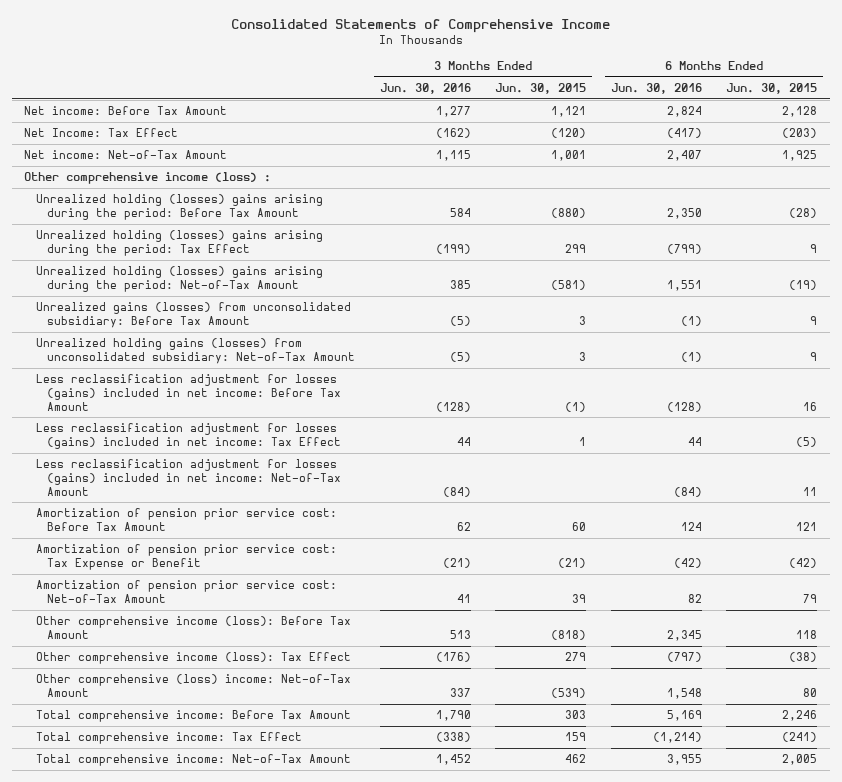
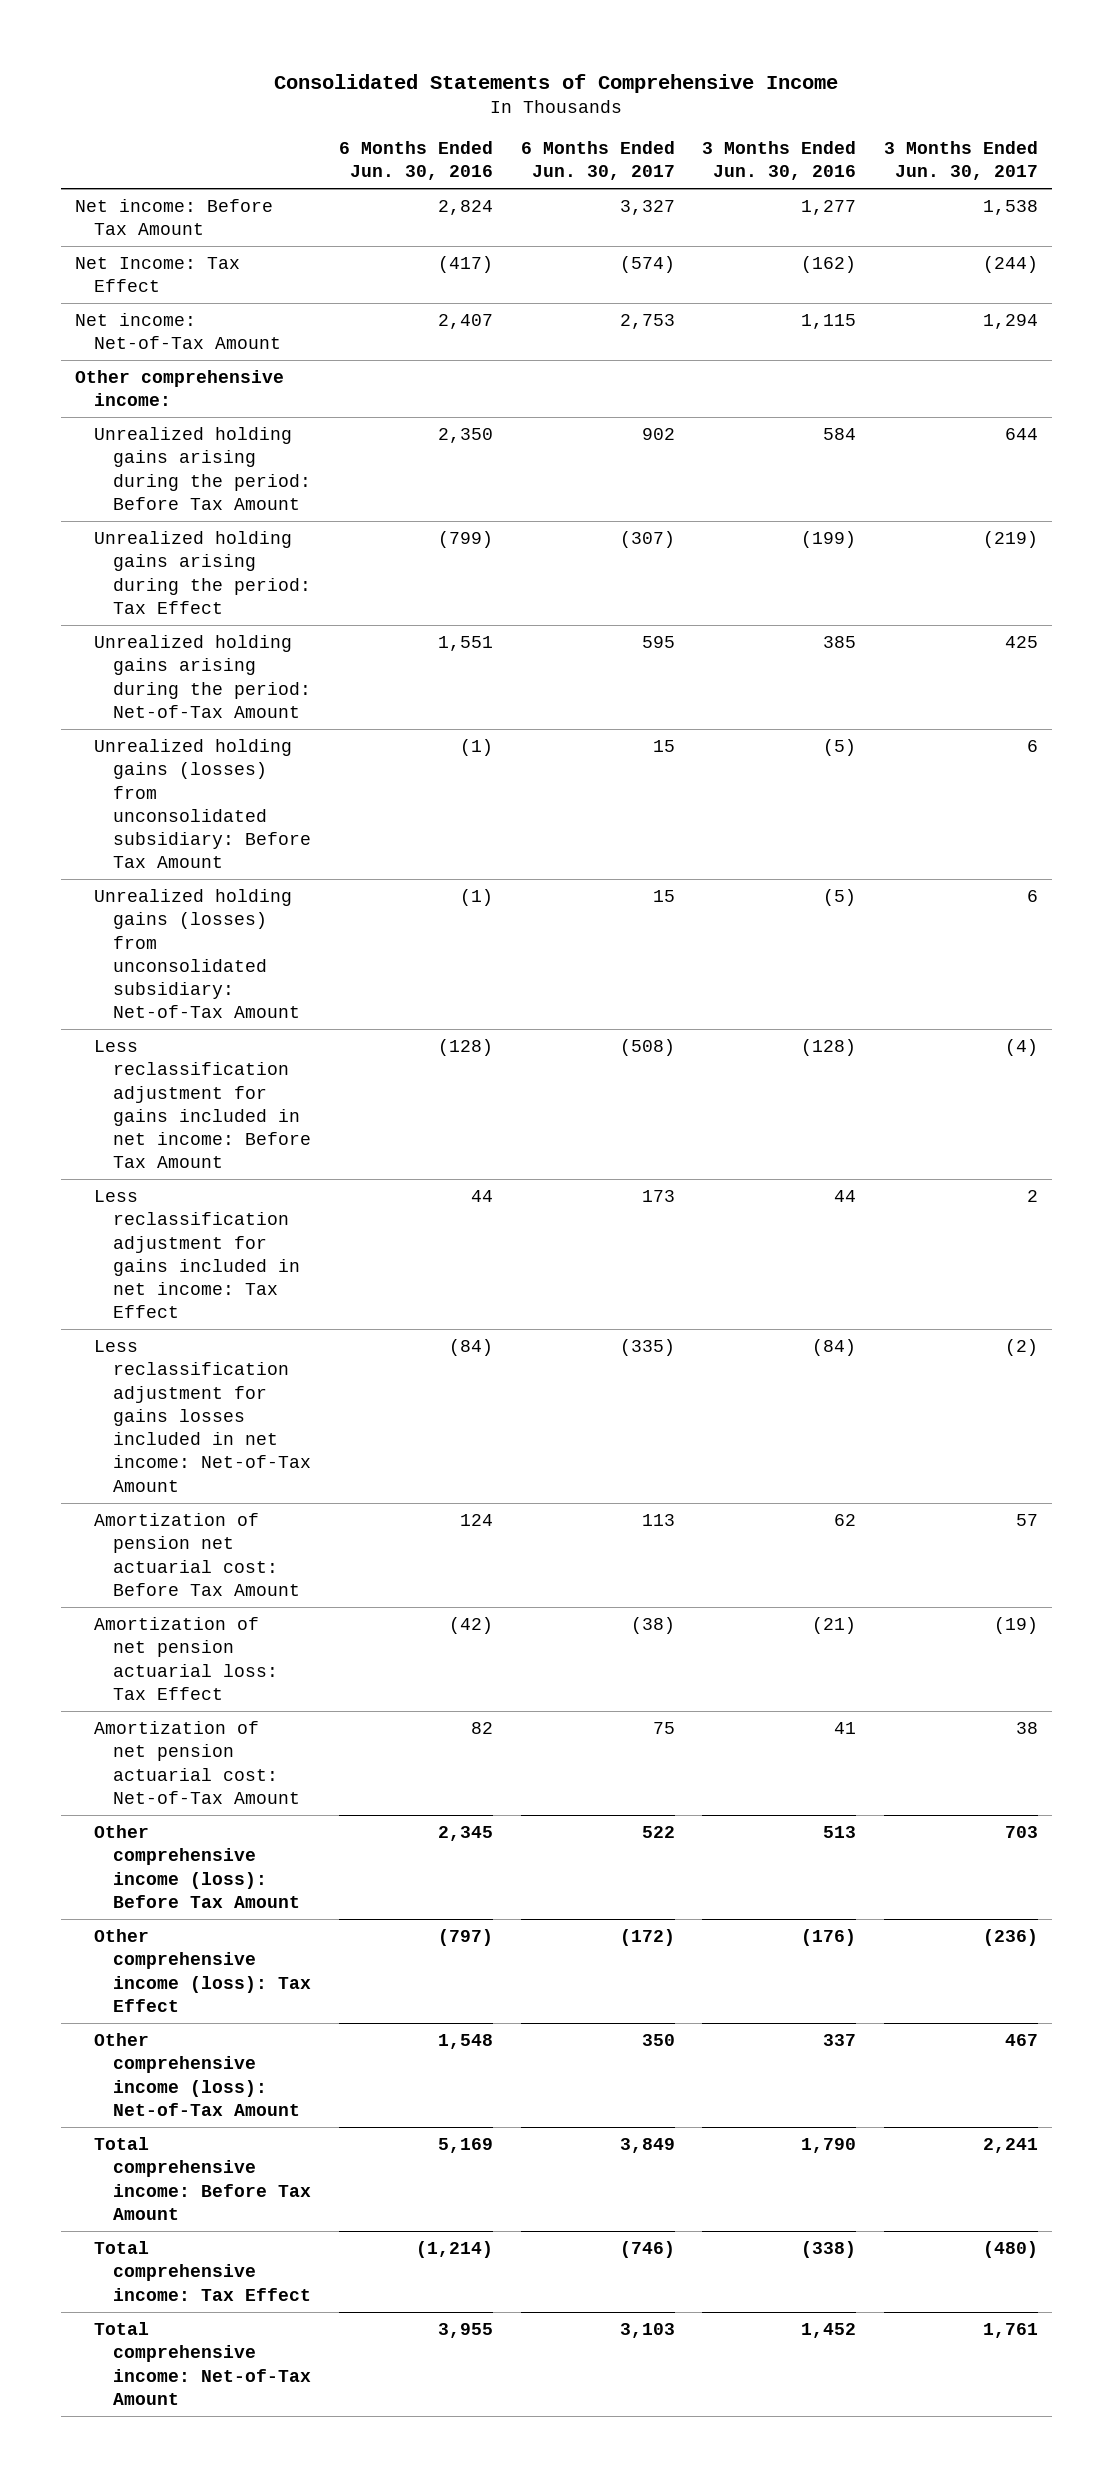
- | 3 Months Ended Jun. 30, 2016 | 3 Months Ended Jun. 30, 2015 | 6 Months Ended Jun. 30, 2016 | 6 Months Ended Jun. 30, 2015
+ | 6 Months Ended Jun. 30, 2016 | 6 Months Ended Jun. 30, 2017 | 3 Months Ended Jun. 30, 2016 | 3 Months Ended Jun. 30, 2017
- Other comprehensive income (loss) :
- Unrealized holding (losses) gains arising during the period: Before Tax Amount | 584 | (880) | 2,350 | (28)
- Unrealized holding (losses) gains arising during the period: Tax Effect | (199) | 299 | (799) | 9
- Unrealized holding (losses) gains arising during the period: Net-of-Tax Amount | 385 | (581) | 1,551 | (19)
- Unrealized gains (losses) from unconsolidated subsidiary: Before Tax Amount | (5) | 3 | (1) | 9
+ Other comprehensive income:
+ Unrealized holding gains arising during the period: Before Tax Amount | 2,350 | 902 | 584 | 644
+ Unrealized holding gains arising during the period: Tax Effect | (799) | (307) | (199) | (219)
+ Unrealized holding gains arising during the period: Net-of-Tax Amount | 1,551 | 595 | 385 | 425
+ Unrealized holding gains (losses) from unconsolidated subsidiary: Before Tax Amount | (1) | 15 | (5) | 6
- Less reclassification adjustment for losses (gains) included in net income: Before Tax Amount | (128) | (1) | (128) | 16
- Less reclassification adjustment for losses (gains) included in net income: Tax Effect | 44 | 1 | 44 | (5)
- Less reclassification adjustment for losses (gains) included in net income: Net-of-Tax Amount | (84) | | (84) | 11
- Amortization of pension prior service cost: Before Tax Amount | 62 | 60 | 124 | 121
- Amortization of pension prior service cost: Tax Expense or Benefit | (21) | (21) | (42) | (42)
- Amortization of pension prior service cost: Net-of-Tax Amount | 41 | 39 | 82 | 79
+ Less reclassification adjustment for gains included in net income: Before Tax Amount | (128) | (508) | (128) | (4)
+ Less reclassification adjustment for gains included in net income: Tax Effect | 44 | 173 | 44 | 2
+ Less reclassification adjustment for gains losses included in net income: Net-of-Tax Amount | (84) | (335) | (84) | (2)
+ Amortization of pension net actuarial cost: Before Tax Amount | 124 | 113 | 62 | 57
+ Amortization of net pension actuarial loss: Tax Effect | (42) | (38) | (21) | (19)
+ Amortization of net pension actuarial cost: Net-of-Tax Amount | 82 | 75 | 41 | 38
- Other comprehensive (loss) income: Net-of-Tax Amount | 337 | (539) | 1,548 | 80
+ Other comprehensive income (loss): Net-of-Tax Amount | 1,548 | 350 | 337 | 467

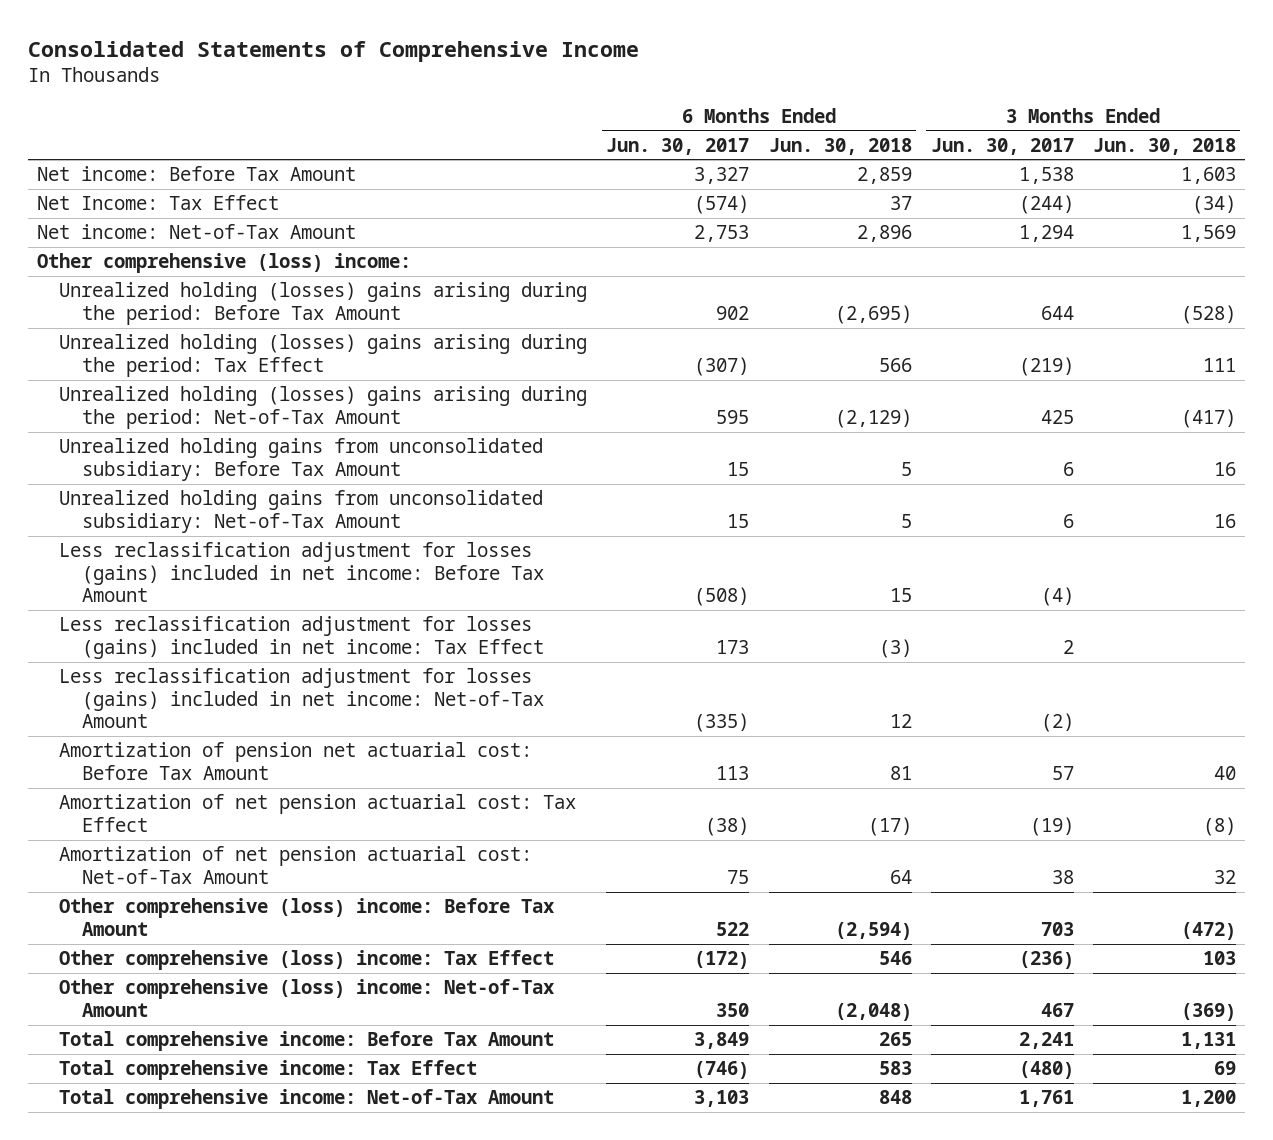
- | 6 Months Ended Jun. 30, 2016 | 6 Months Ended Jun. 30, 2017 | 3 Months Ended Jun. 30, 2016 | 3 Months Ended Jun. 30, 2017
+ | 6 Months Ended Jun. 30, 2017 | 6 Months Ended Jun. 30, 2018 | 3 Months Ended Jun. 30, 2017 | 3 Months Ended Jun. 30, 2018
- Other comprehensive income:
- Unrealized holding gains arising during the period: Before Tax Amount | 2,350 | 902 | 584 | 644
- Unrealized holding gains arising during the period: Tax Effect | (799) | (307) | (199) | (219)
- Unrealized holding gains arising during the period: Net-of-Tax Amount | 1,551 | 595 | 385 | 425
- Unrealized holding gains (losses) from unconsolidated subsidiary: Before Tax Amount | (1) | 15 | (5) | 6
- Unrealized holding gains (losses) from unconsolidated subsidiary: Net-of-Tax Amount | (1) | 15 | (5) | 6
- Less reclassification adjustment for gains included in net income: Before Tax Amount | (128) | (508) | (128) | (4)
- Less reclassification adjustment for gains included in net income: Tax Effect | 44 | 173 | 44 | 2
- Less reclassification adjustment for gains losses included in net income: Net-of-Tax Amount | (84) | (335) | (84) | (2)
+ Other comprehensive (loss) income:
+ Unrealized holding (losses) gains arising during the period: Before Tax Amount | 902 | (2,695) | 644 | (528)
+ Unrealized holding (losses) gains arising during the period: Tax Effect | (307) | 566 | (219) | 111
+ Unrealized holding (losses) gains arising during the period: Net-of-Tax Amount | 595 | (2,129) | 425 | (417)
+ Unrealized holding gains from unconsolidated subsidiary: Before Tax Amount | 15 | 5 | 6 | 16
+ Unrealized holding gains from unconsolidated subsidiary: Net-of-Tax Amount | 15 | 5 | 6 | 16
+ Less reclassification adjustment for losses (gains) included in net income: Before Tax Amount | (508) | 15 | (4) |
+ Less reclassification adjustment for losses (gains) included in net income: Tax Effect | 173 | (3) | 2 |
+ Less reclassification adjustment for losses (gains) included in net income: Net-of-Tax Amount | (335) | 12 | (2) |
- Amortization of net pension actuarial loss: Tax Effect | (42) | (38) | (21) | (19)
+ Amortization of net pension actuarial cost: Tax Effect | (38) | (17) | (19) | (8)
- Other comprehensive income (loss): Before Tax Amount | 2,345 | 522 | 513 | 703
- Other comprehensive income (loss): Tax Effect | (797) | (172) | (176) | (236)
- Other comprehensive income (loss): Net-of-Tax Amount | 1,548 | 350 | 337 | 467
+ Other comprehensive (loss) income: Before Tax Amount | 522 | (2,594) | 703 | (472)
+ Other comprehensive (loss) income: Tax Effect | (172) | 546 | (236) | 103
+ Other comprehensive (loss) income: Net-of-Tax Amount | 350 | (2,048) | 467 | (369)

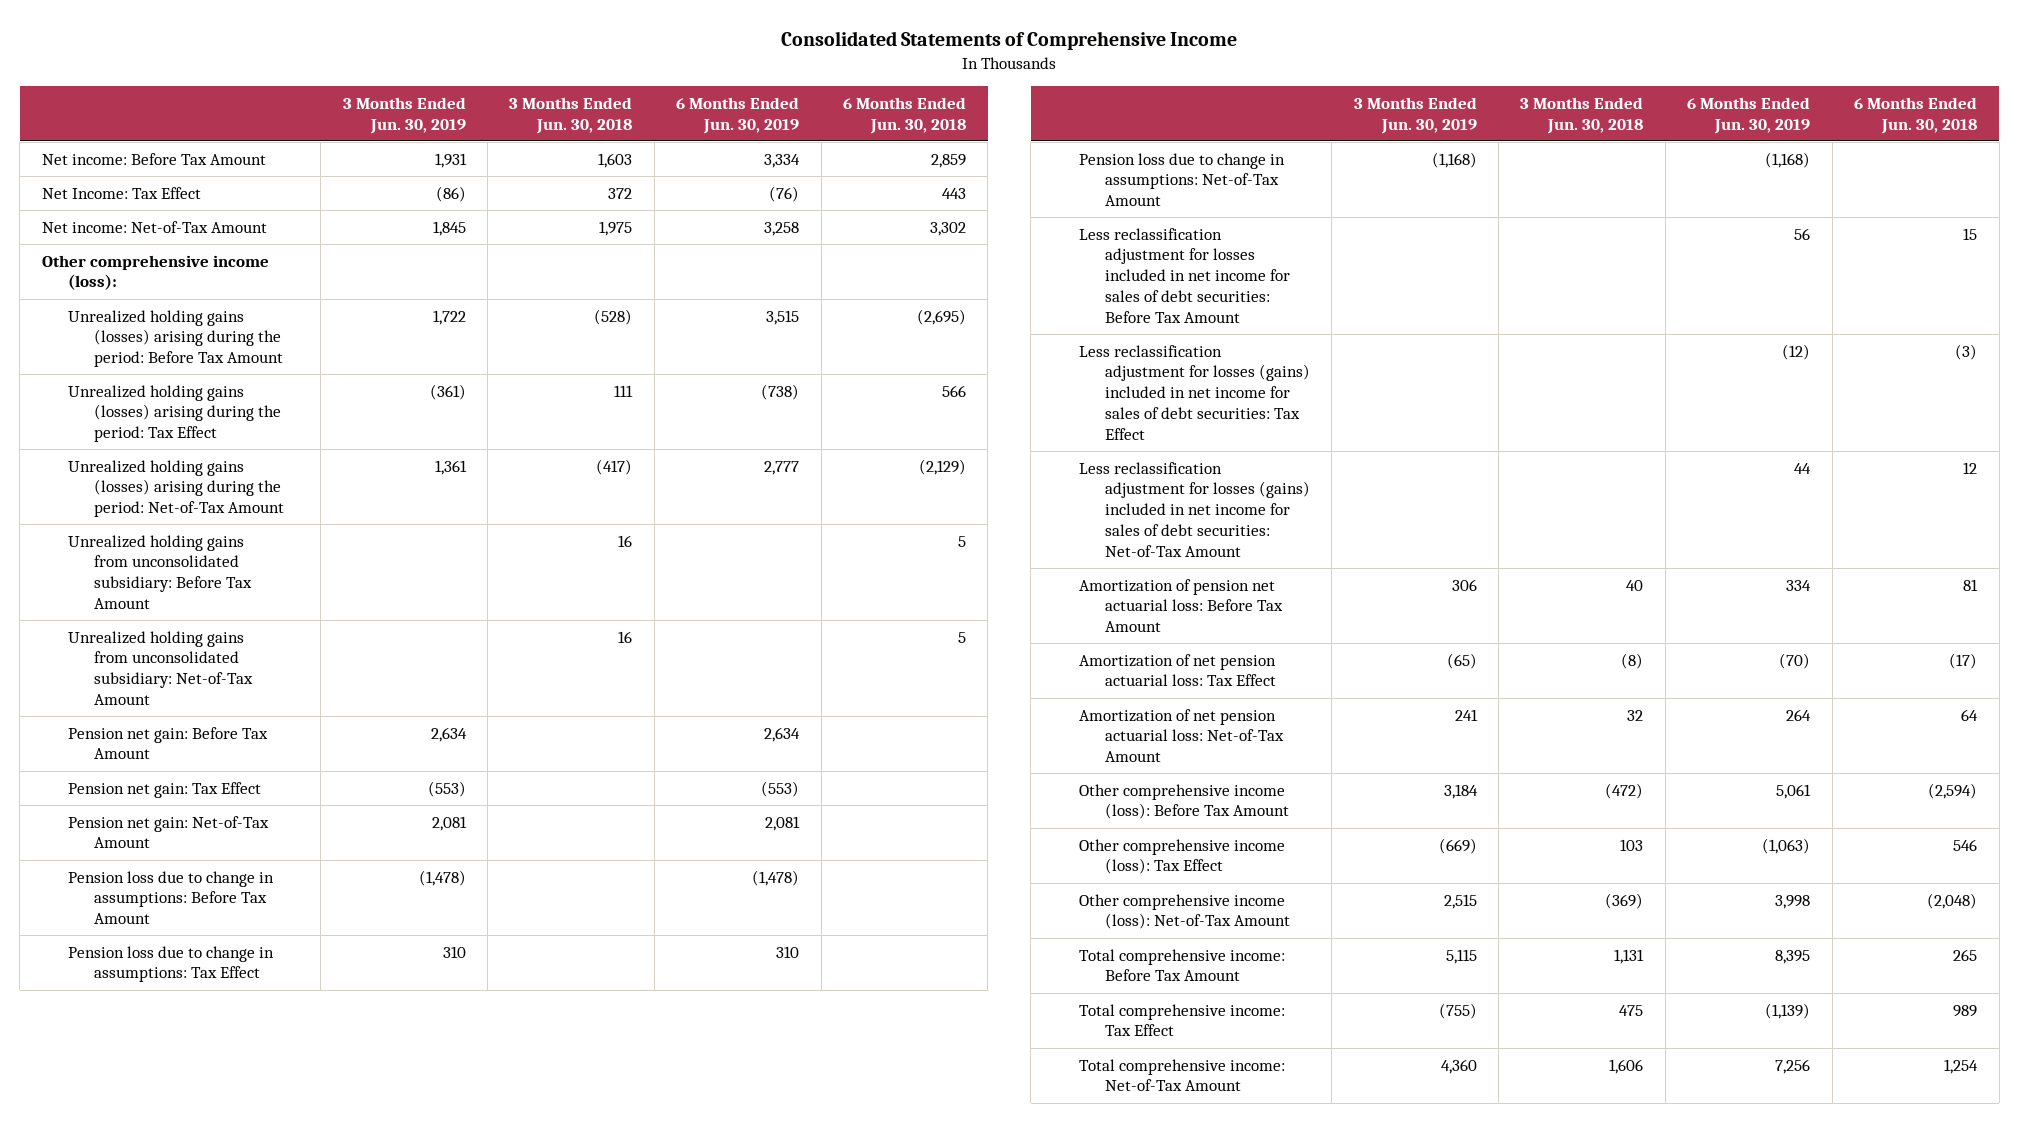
- | 6 Months Ended Jun. 30, 2017 | 6 Months Ended Jun. 30, 2018 | 3 Months Ended Jun. 30, 2017 | 3 Months Ended Jun. 30, 2018
+ | 3 Months Ended Jun. 30, 2019 | 3 Months Ended Jun. 30, 2018 | 6 Months Ended Jun. 30, 2019 | 6 Months Ended Jun. 30, 2018
- Net Income: Tax Effect | (574) | 37 | (244) | (34)
- Net income: Net-of-Tax Amount | 2,753 | 2,896 | 1,294 | 1,569
- Other comprehensive (loss) income:
- Unrealized holding (losses) gains arising during the period: Before Tax Amount | 902 | (2,695) | 644 | (528)
- Unrealized holding (losses) gains arising during the period: Tax Effect | (307) | 566 | (219) | 111
- Unrealized holding (losses) gains arising during the period: Net-of-Tax Amount | 595 | (2,129) | 425 | (417)
+ Net Income: Tax Effect | (86) | 372 | (76) | 443
+ Net income: Net-of-Tax Amount | 1,845 | 1,975 | 3,258 | 3,302
+ Other comprehensive income (loss):
+ Unrealized holding gains (losses) arising during the period: Before Tax Amount | 1,722 | (528) | 3,515 | (2,695)
+ Unrealized holding gains (losses) arising during the period: Tax Effect | (361) | 111 | (738) | 566
+ Unrealized holding gains (losses) arising during the period: Net-of-Tax Amount | 1,361 | (417) | 2,777 | (2,129)
- Less reclassification adjustment for losses (gains) included in net income: Before Tax Amount | (508) | 15 | (4) |
- Less reclassification adjustment for losses (gains) included in net income: Tax Effect | 173 | (3) | 2 |
- Less reclassification adjustment for losses (gains) included in net income: Net-of-Tax Amount | (335) | 12 | (2) |
- Amortization of pension net actuarial cost: Before Tax Amount | 113 | 81 | 57 | 40
- Amortization of net pension actuarial cost: Tax Effect | (38) | (17) | (19) | (8)
- Amortization of net pension actuarial cost: Net-of-Tax Amount | 75 | 64 | 38 | 32
- Other comprehensive (loss) income: Before Tax Amount | 522 | (2,594) | 703 | (472)
- Other comprehensive (loss) income: Tax Effect | (172) | 546 | (236) | 103
- Other comprehensive (loss) income: Net-of-Tax Amount | 350 | (2,048) | 467 | (369)
+ Pension net gain: Before Tax Amount | 2,634 | | 2,634 |
+ Pension net gain: Tax Effect | (553) | | (553) |
+ Pension net gain: Net-of-Tax Amount | 2,081 | | 2,081 |
+ Pension loss due to change in assumptions: Before Tax Amount | (1,478) | | (1,478) |
+ Pension loss due to change in assumptions: Tax Effect | 310 | | 310 |
+ Pension loss due to change in assumptions: Net-of-Tax Amount | (1,168) | | (1,168) |
+ Less reclassification adjustment for losses included in net income for sales of debt securities: Before Tax Amount | | | 56 | 15
+ Less reclassification adjustment for losses (gains) included in net income for sales of debt securities: Tax Effect | | | (12) | (3)
+ Less reclassification adjustment for losses (gains) included in net income for sales of debt securities: Net-of-Tax Amount | | | 44 | 12
+ Amortization of pension net actuarial loss: Before Tax Amount | 306 | 40 | 334 | 81
+ Amortization of net pension actuarial loss: Tax Effect | (65) | (8) | (70) | (17)
+ Amortization of net pension actuarial loss: Net-of-Tax Amount | 241 | 32 | 264 | 64
+ Other comprehensive income (loss): Before Tax Amount | 3,184 | (472) | 5,061 | (2,594)
+ Other comprehensive income (loss): Tax Effect | (669) | 103 | (1,063) | 546
+ Other comprehensive income (loss): Net-of-Tax Amount | 2,515 | (369) | 3,998 | (2,048)
- Total comprehensive income: Tax Effect | (746) | 583 | (480) | 69
- Total comprehensive income: Net-of-Tax Amount | 3,103 | 848 | 1,761 | 1,200
+ Total comprehensive income: Tax Effect | (755) | 475 | (1,139) | 989
+ Total comprehensive income: Net-of-Tax Amount | 4,360 | 1,606 | 7,256 | 1,254

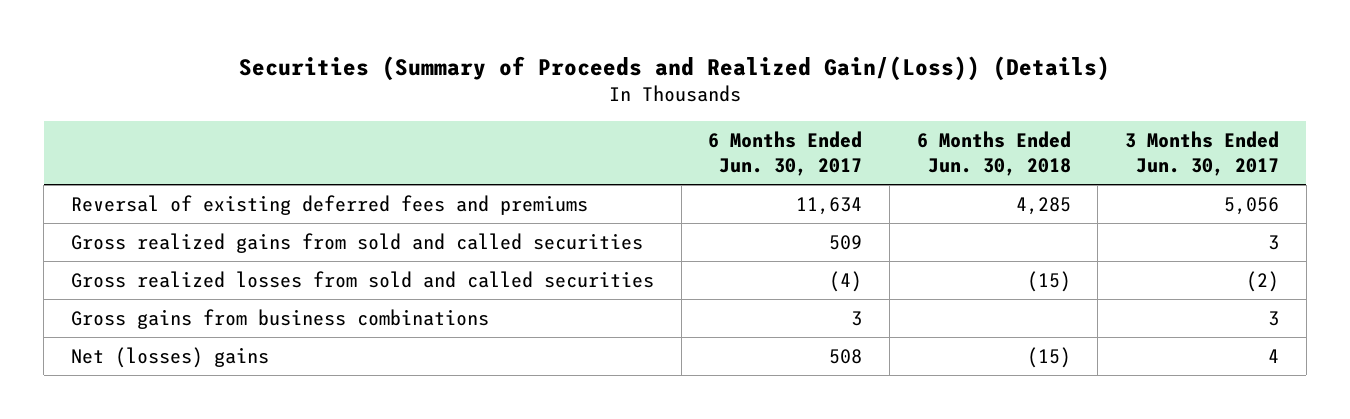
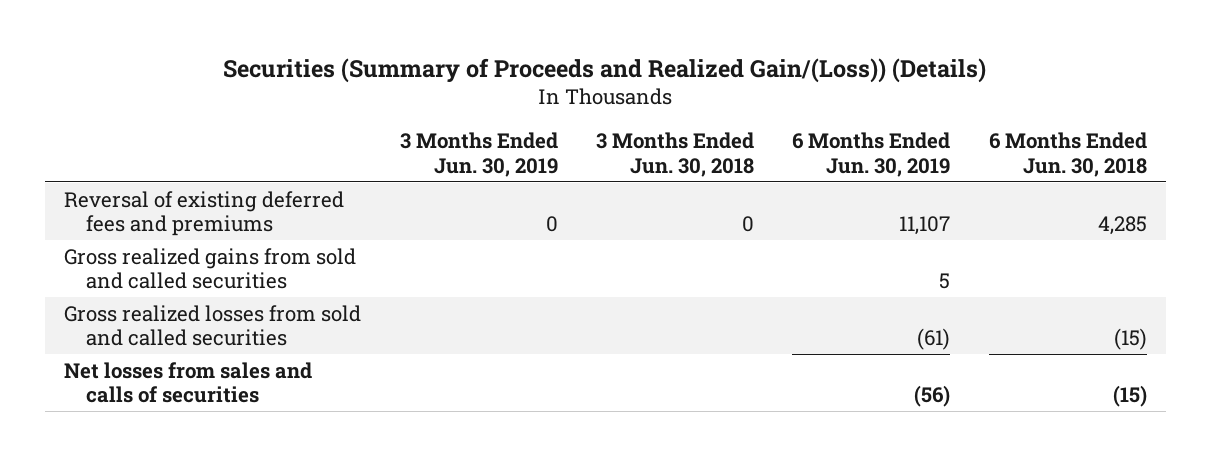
- | 6 Months Ended Jun. 30, 2017 | 6 Months Ended Jun. 30, 2018 | 3 Months Ended Jun. 30, 2017
+ | 3 Months Ended Jun. 30, 2019 | 3 Months Ended Jun. 30, 2018 | 6 Months Ended Jun. 30, 2019 | 6 Months Ended Jun. 30, 2018
- Gross gains from business combinations | 3 | | 3
- Net (losses) gains | 508 | (15) | 4
+ Net losses from sales and calls of securities | | | (56) | (15)

